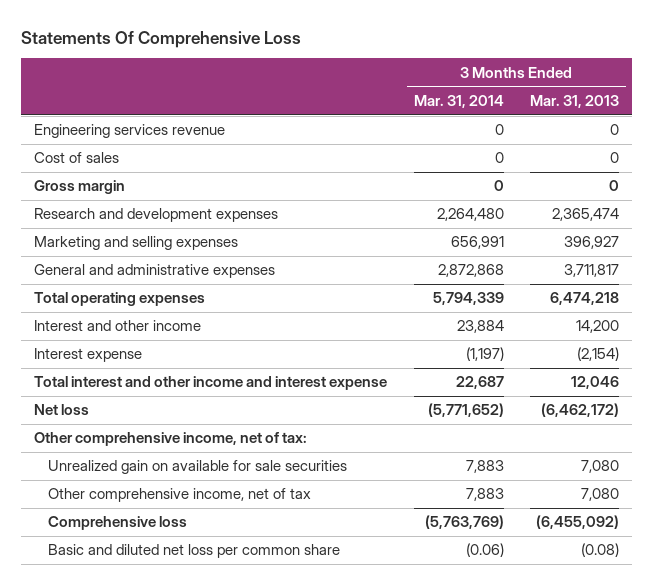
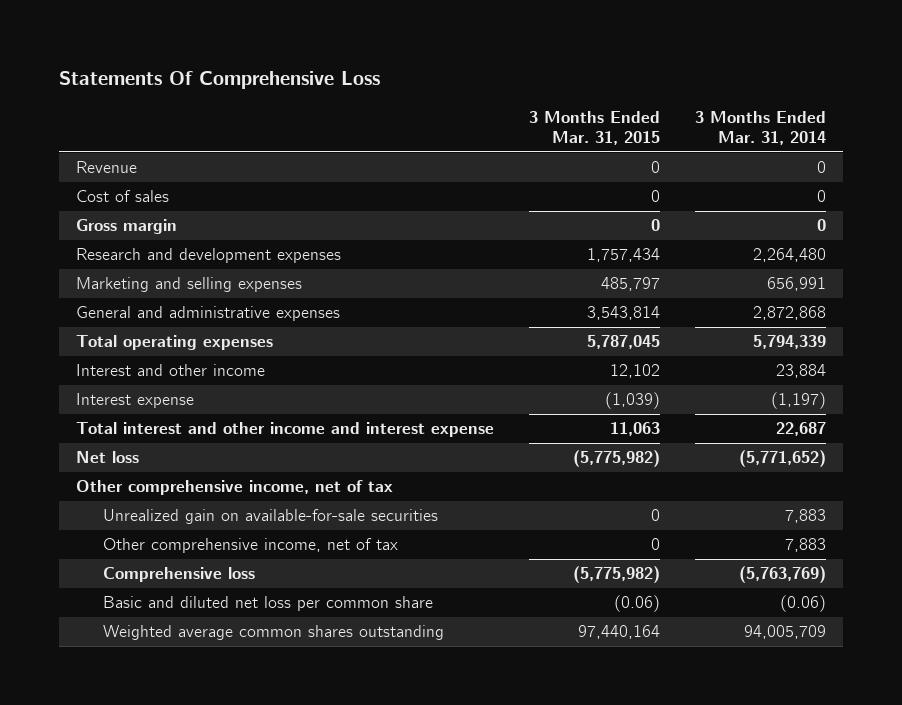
- | 3 Months Ended Mar. 31, 2014 | 3 Months Ended Mar. 31, 2013
+ | 3 Months Ended Mar. 31, 2015 | 3 Months Ended Mar. 31, 2014
- Engineering services revenue | 0 | 0
+ Revenue | 0 | 0
- Other comprehensive income, net of tax:
- Unrealized gain on available for sale securities | 7,883 | 7,080
+ Other comprehensive income, net of tax
+ Unrealized gain on available-for-sale securities | 0 | 7,883
+ Weighted average common shares outstanding | 97,440,164 | 94,005,709

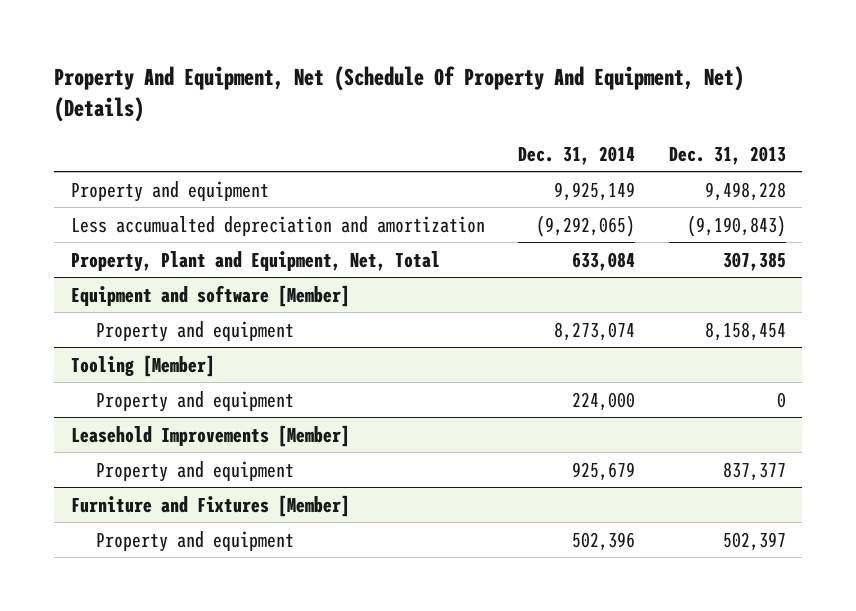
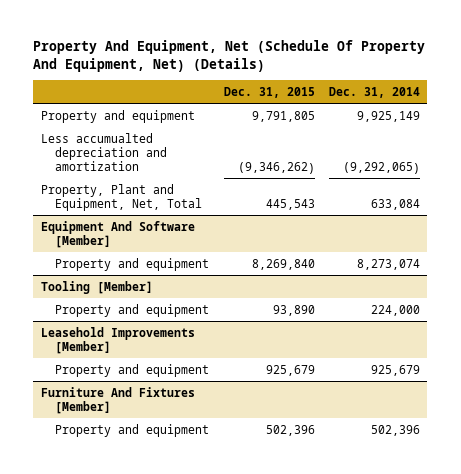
- | Dec. 31, 2014 | Dec. 31, 2013
+ | Dec. 31, 2015 | Dec. 31, 2014
- Equipment and software [Member]
+ Equipment And Software [Member]
- Furniture and Fixtures [Member]
+ Furniture And Fixtures [Member]

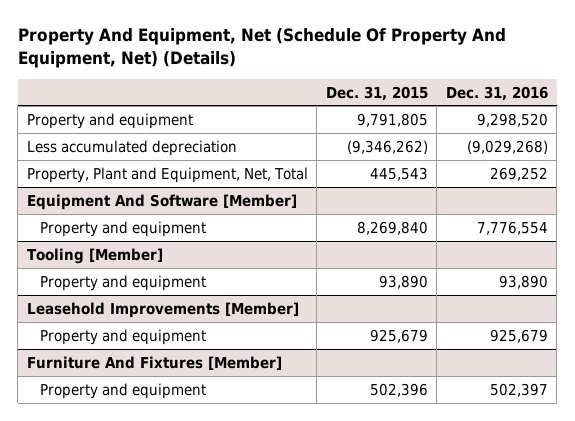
- | Dec. 31, 2015 | Dec. 31, 2014
+ | Dec. 31, 2015 | Dec. 31, 2016
- Less accumualted depreciation and amortization | (9,346,262) | (9,292,065)
+ Less accumulated depreciation | (9,346,262) | (9,029,268)

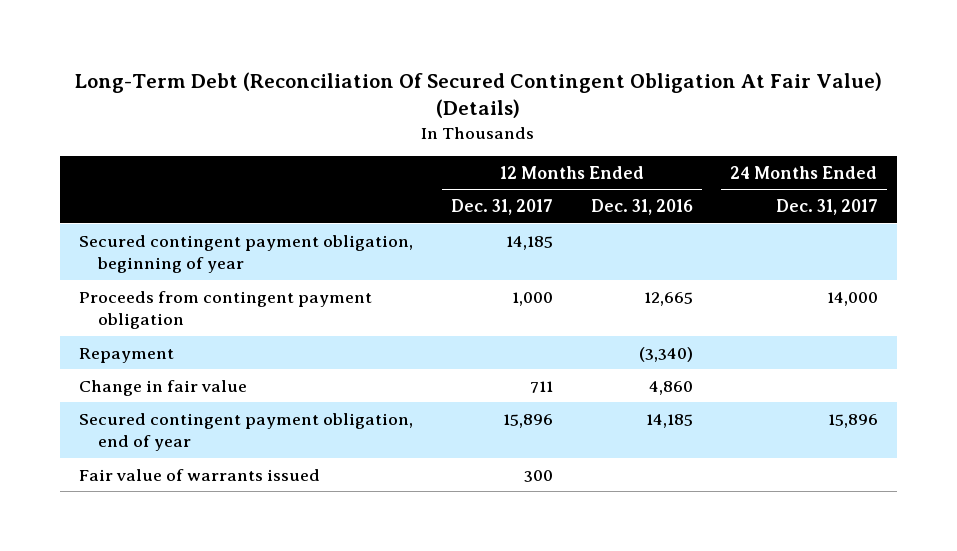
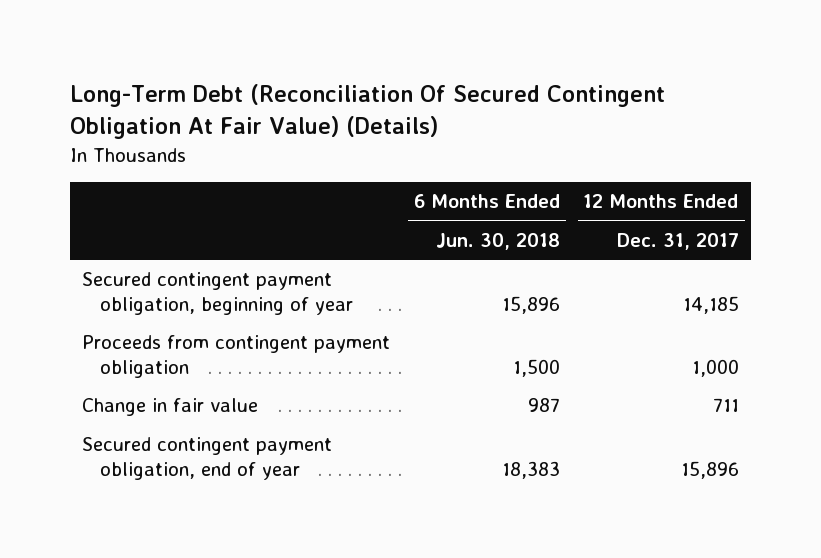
- | 12 Months Ended Dec. 31, 2017 | 12 Months Ended Dec. 31, 2016 | 24 Months Ended Dec. 31, 2017
+ | 6 Months Ended Jun. 30, 2018 | 12 Months Ended Dec. 31, 2017
- Repayment | | (3,340) |
- Fair value of warrants issued | 300 | |

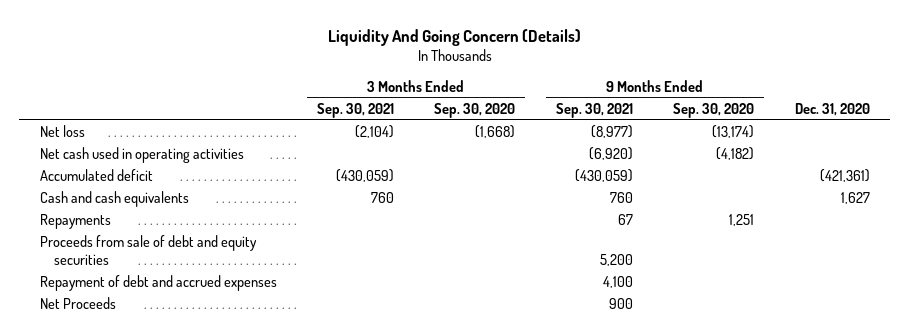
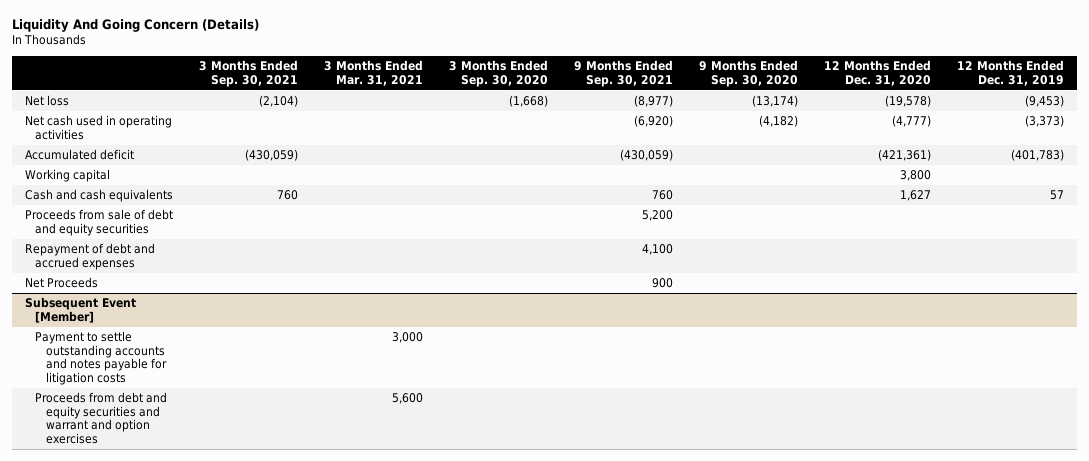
- | 3 Months Ended Sep. 30, 2021 | 3 Months Ended Sep. 30, 2020 | 9 Months Ended Sep. 30, 2021 | 9 Months Ended Sep. 30, 2020 | Dec. 31, 2020
+ | 3 Months Ended Sep. 30, 2021 | 3 Months Ended Mar. 31, 2021 | 3 Months Ended Sep. 30, 2020 | 9 Months Ended Sep. 30, 2021 | 9 Months Ended Sep. 30, 2020 | 12 Months Ended Dec. 31, 2020 | 12 Months Ended Dec. 31, 2019
+ Working capital | | | | | | 3,800 |
- Repayments | | | 67 | 1,251 |
+ Subsequent Event [Member]
+ Payment to settle outstanding accounts and notes payable for litigation costs | | 3,000 | | | | |
+ Proceeds from debt and equity securities and warrant and option exercises | | 5,600 | | | | |

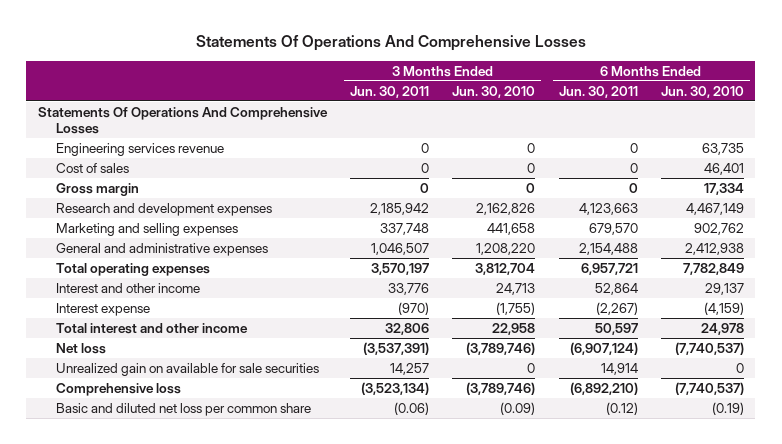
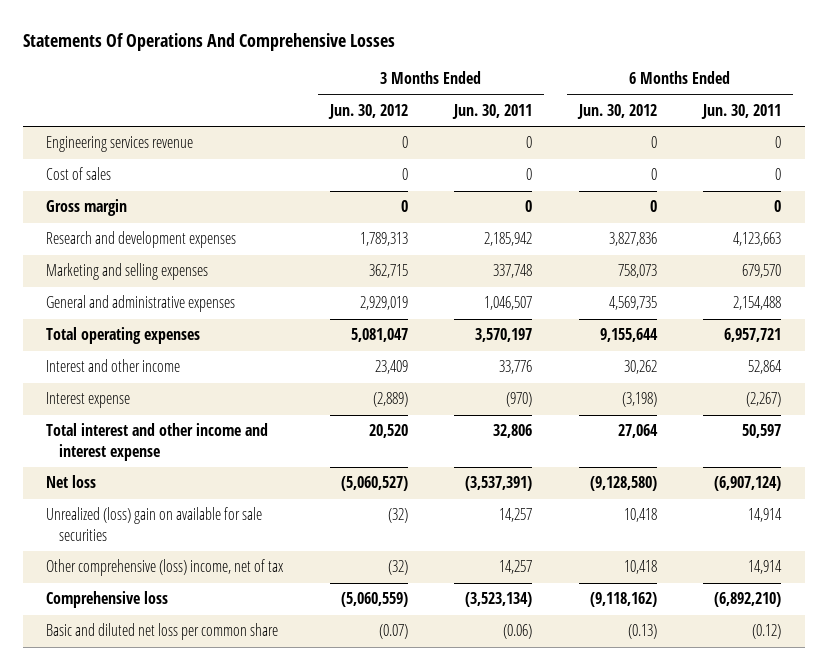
- | 3 Months Ended Jun. 30, 2011 | 3 Months Ended Jun. 30, 2010 | 6 Months Ended Jun. 30, 2011 | 6 Months Ended Jun. 30, 2010
+ | 3 Months Ended Jun. 30, 2012 | 3 Months Ended Jun. 30, 2011 | 6 Months Ended Jun. 30, 2012 | 6 Months Ended Jun. 30, 2011
- Statements Of Operations And Comprehensive Losses
- Total interest and other income | 32,806 | 22,958 | 50,597 | 24,978
+ Total interest and other income and interest expense | 20,520 | 32,806 | 27,064 | 50,597
- Unrealized gain on available for sale securities | 14,257 | 0 | 14,914 | 0
+ Unrealized (loss) gain on available for sale securities | (32) | 14,257 | 10,418 | 14,914
+ Other comprehensive (loss) income, net of tax | (32) | 14,257 | 10,418 | 14,914

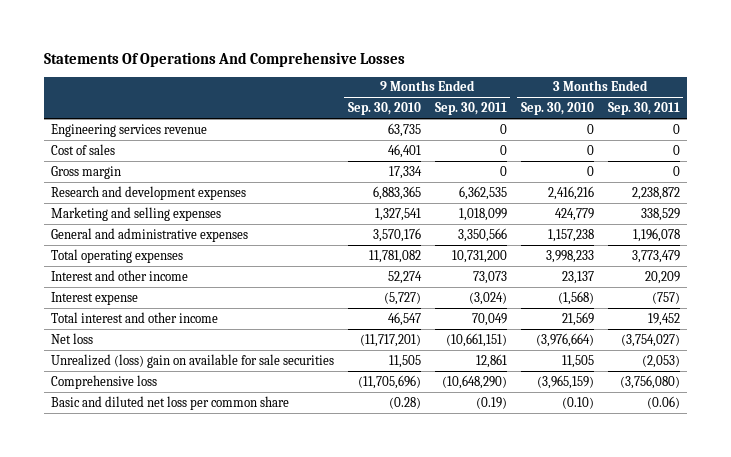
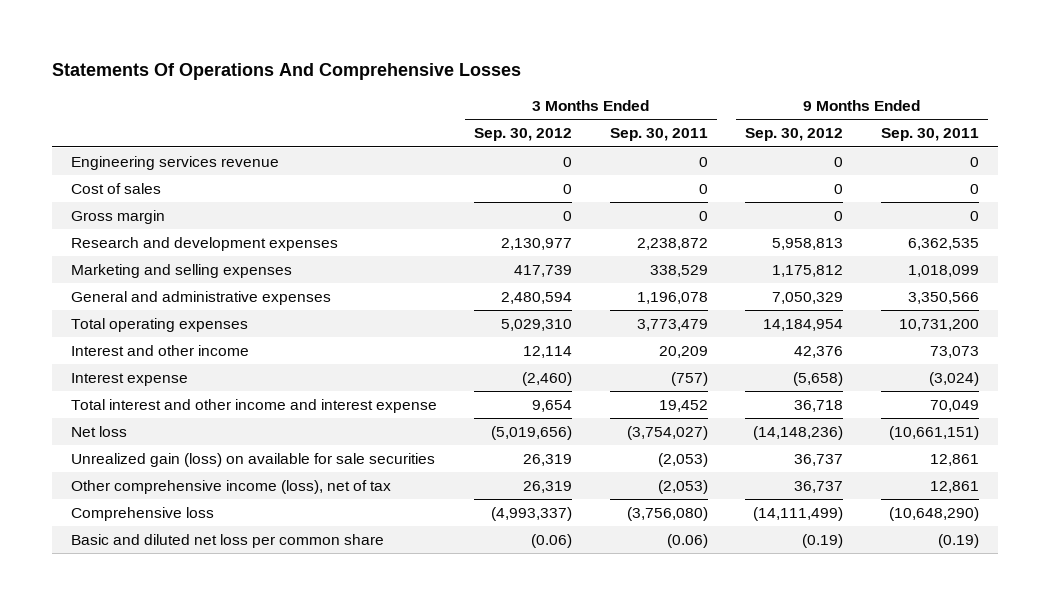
- | 9 Months Ended Sep. 30, 2010 | 9 Months Ended Sep. 30, 2011 | 3 Months Ended Sep. 30, 2010 | 3 Months Ended Sep. 30, 2011
+ | 3 Months Ended Sep. 30, 2012 | 3 Months Ended Sep. 30, 2011 | 9 Months Ended Sep. 30, 2012 | 9 Months Ended Sep. 30, 2011
- Total interest and other income | 46,547 | 70,049 | 21,569 | 19,452
+ Total interest and other income and interest expense | 9,654 | 19,452 | 36,718 | 70,049
- Unrealized (loss) gain on available for sale securities | 11,505 | 12,861 | 11,505 | (2,053)
+ Unrealized gain (loss) on available for sale securities | 26,319 | (2,053) | 36,737 | 12,861
+ Other comprehensive income (loss), net of tax | 26,319 | (2,053) | 36,737 | 12,861

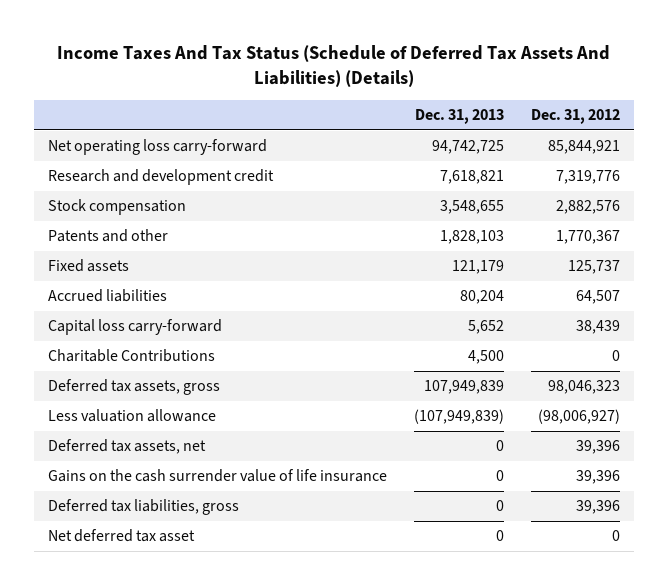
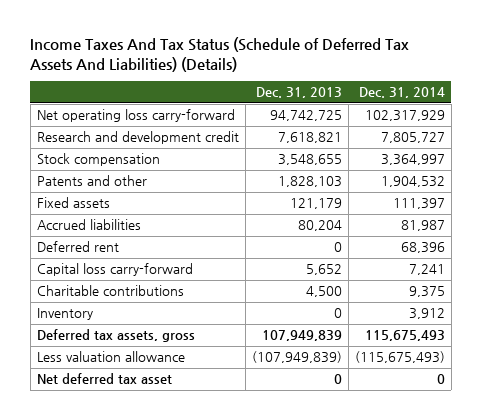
- | Dec. 31, 2013 | Dec. 31, 2012
+ | Dec. 31, 2013 | Dec. 31, 2014
+ Deferred rent | 0 | 68,396
- Charitable Contributions | 4,500 | 0
+ Charitable contributions | 4,500 | 9,375
+ Inventory | 0 | 3,912
- Deferred tax assets, net | 0 | 39,396
- Gains on the cash surrender value of life insurance | 0 | 39,396
- Deferred tax liabilities, gross | 0 | 39,396

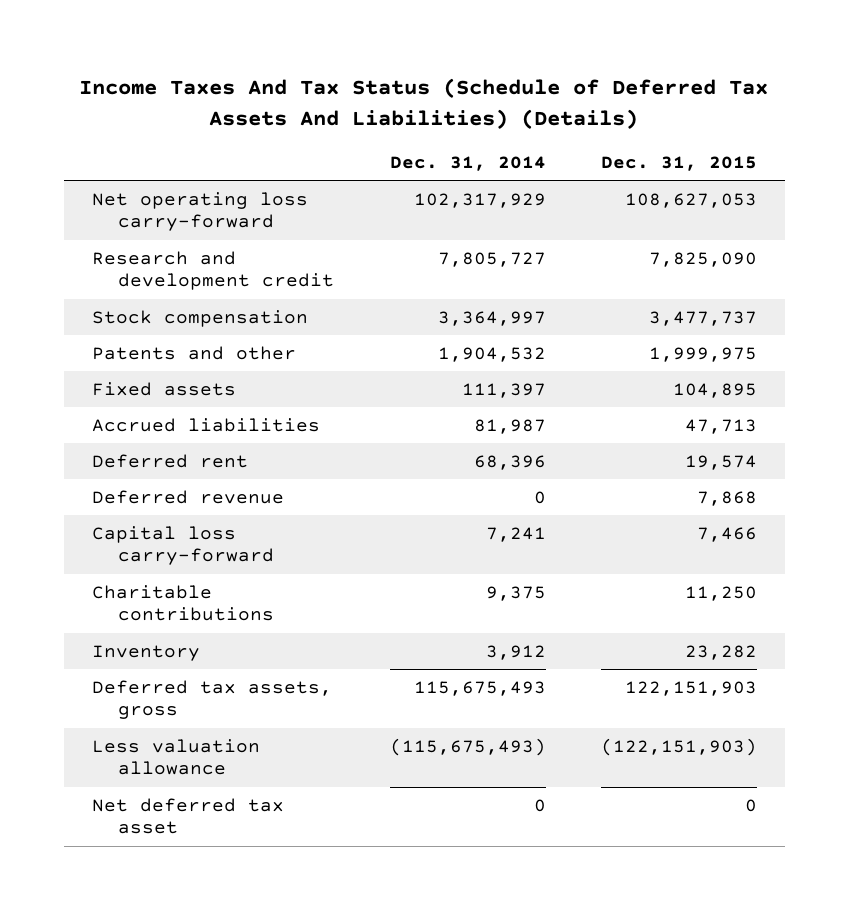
- | Dec. 31, 2013 | Dec. 31, 2014
+ | Dec. 31, 2014 | Dec. 31, 2015
+ Deferred revenue | 0 | 7,868

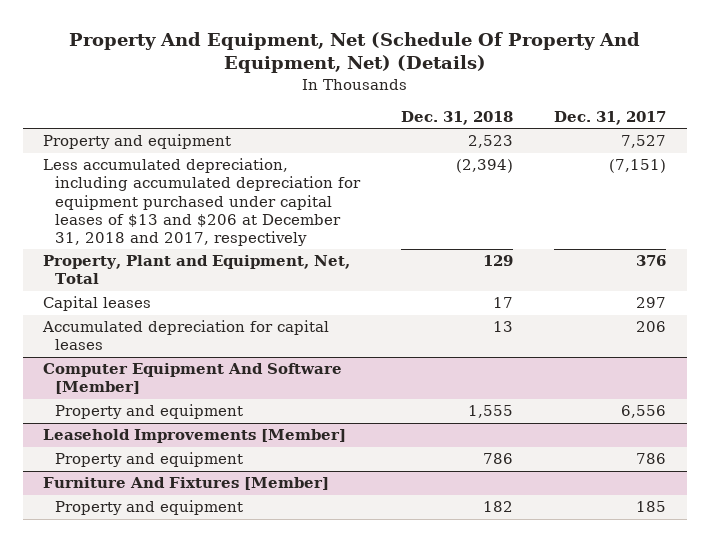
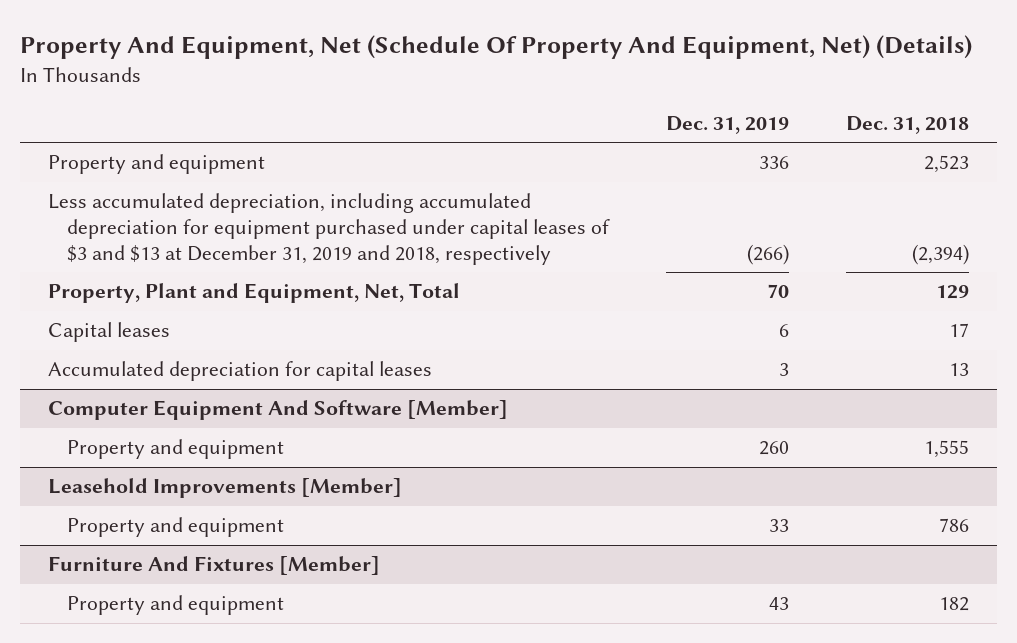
- | Dec. 31, 2018 | Dec. 31, 2017
+ | Dec. 31, 2019 | Dec. 31, 2018
- Less accumulated depreciation, including accumulated depreciation for equipment purchased under capital leases of $13 and $206 at December 31, 2018 and 2017, respectively | (2,394) | (7,151)
+ Less accumulated depreciation, including accumulated depreciation for equipment purchased under capital leases of $3 and $13 at December 31, 2019 and 2018, respectively | (266) | (2,394)

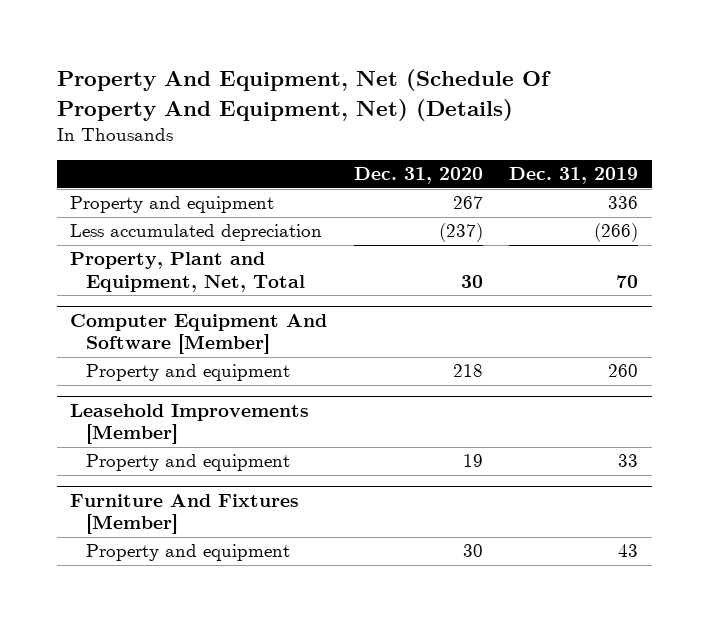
- | Dec. 31, 2019 | Dec. 31, 2018
+ | Dec. 31, 2020 | Dec. 31, 2019
- Less accumulated depreciation, including accumulated depreciation for equipment purchased under capital leases of $3 and $13 at December 31, 2019 and 2018, respectively | (266) | (2,394)
+ Less accumulated depreciation | (237) | (266)
- Capital leases | 6 | 17
- Accumulated depreciation for capital leases | 3 | 13

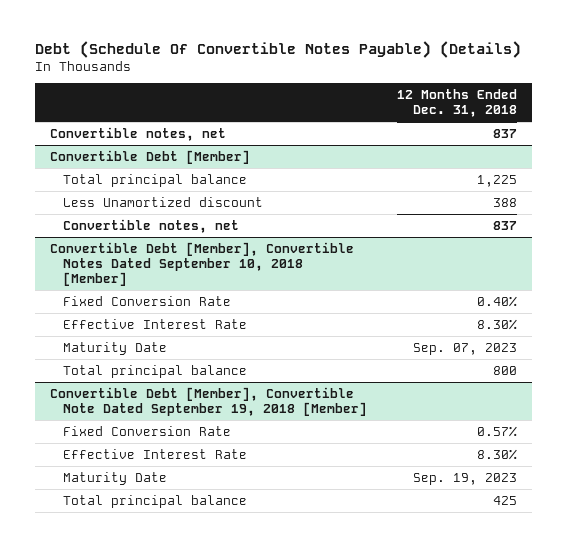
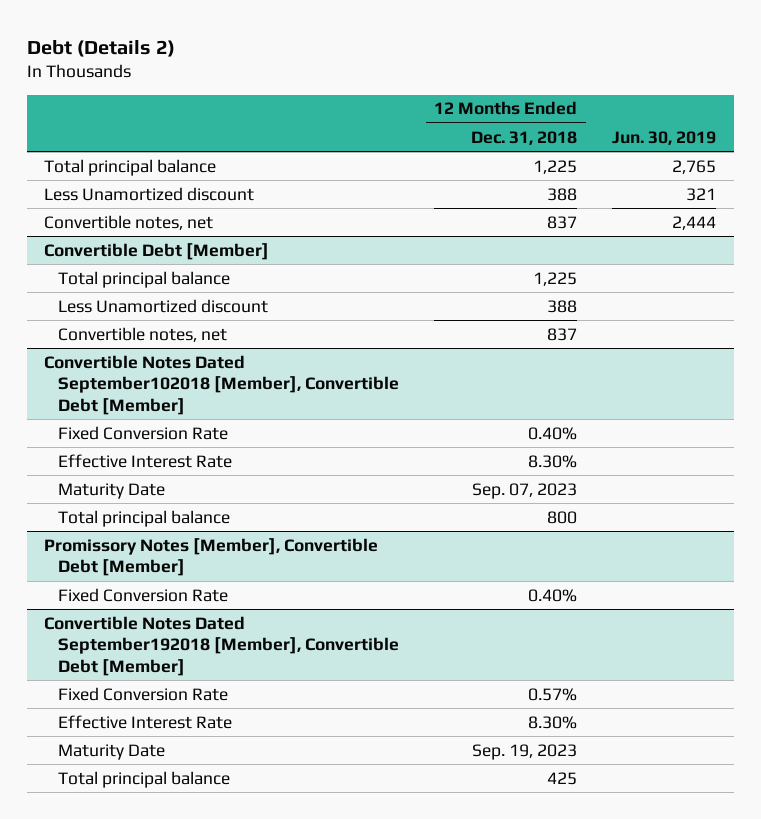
- Debt (Schedule Of Convertible Notes Payable) (Details)
+ Debt (Details 2)
- | 12 Months Ended Dec. 31, 2018
+ | 12 Months Ended Dec. 31, 2018 | Jun. 30, 2019
+ Total principal balance | 1,225 | 2,765
+ Less Unamortized discount | 388 | 321
- Convertible Debt [Member], Convertible Notes Dated September 10, 2018 [Member]
+ Convertible Notes Dated September102018 [Member], Convertible Debt [Member]
- Convertible Debt [Member], Convertible Note Dated September 19, 2018 [Member]
+ Promissory Notes [Member], Convertible Debt [Member]
+ Fixed Conversion Rate | 0.40% |
+ Convertible Notes Dated September192018 [Member], Convertible Debt [Member]

